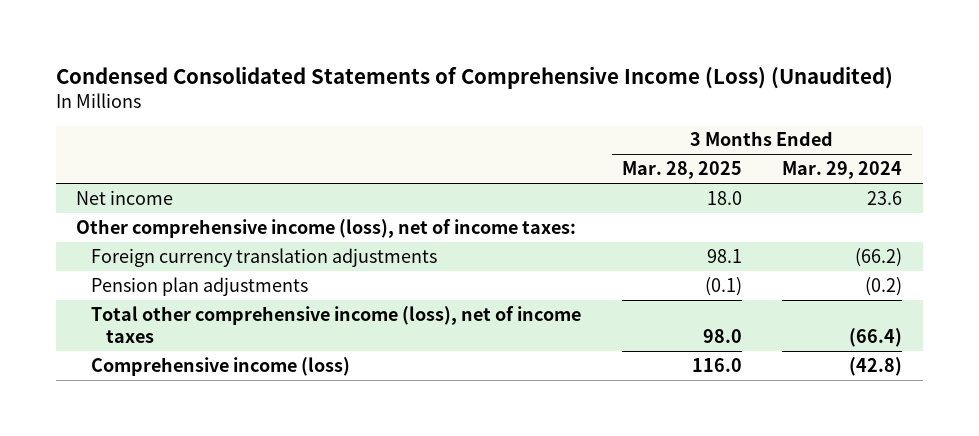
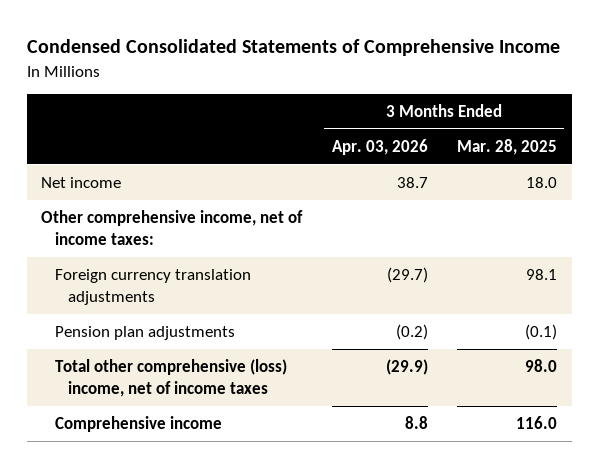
- Condensed Consolidated Statements of Comprehensive Income (Loss) (Unaudited)
+ Condensed Consolidated Statements of Comprehensive Income
- | 3 Months Ended Mar. 28, 2025 | 3 Months Ended Mar. 29, 2024
+ | 3 Months Ended Apr. 03, 2026 | 3 Months Ended Mar. 28, 2025
- Other comprehensive income (loss), net of income taxes:
+ Other comprehensive income, net of income taxes:
- Total other comprehensive income (loss), net of income taxes | 98.0 | (66.4)
- Comprehensive income (loss) | 116.0 | (42.8)
+ Total other comprehensive (loss) income, net of income taxes | (29.9) | 98.0
+ Comprehensive income | 8.8 | 116.0

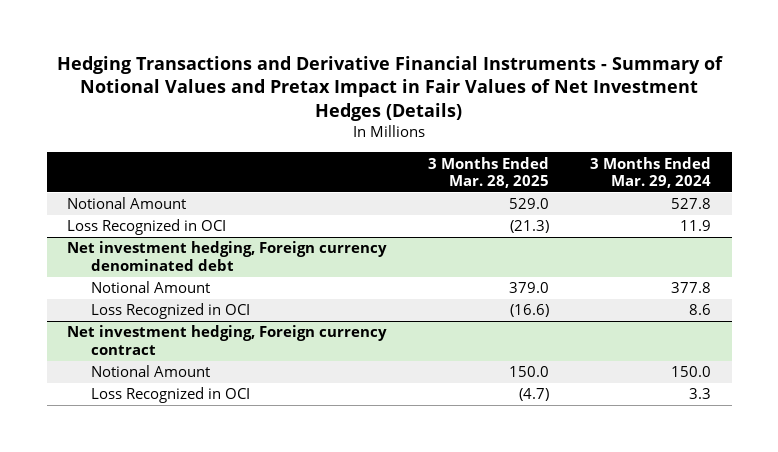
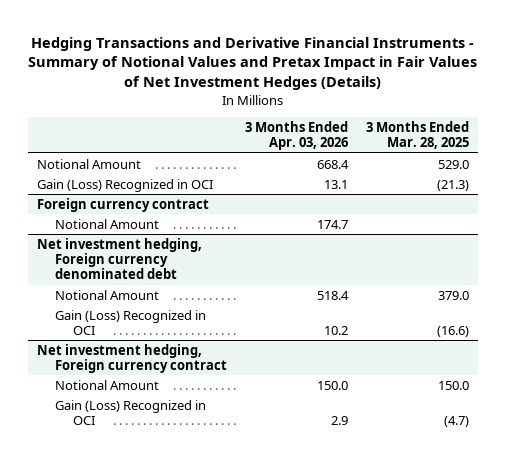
- | 3 Months Ended Mar. 28, 2025 | 3 Months Ended Mar. 29, 2024
+ | 3 Months Ended Apr. 03, 2026 | 3 Months Ended Mar. 28, 2025
- Loss Recognized in OCI | (21.3) | 11.9
+ Gain (Loss) Recognized in OCI | 13.1 | (21.3)
+ Foreign currency contract
+ Notional Amount | 174.7 |
@ Net investment hedging, Foreign currency denominated debt
- Loss Recognized in OCI | (16.6) | 8.6
+ Gain (Loss) Recognized in OCI | 10.2 | (16.6)
@ Net investment hedging, Foreign currency contract
- Loss Recognized in OCI | (4.7) | 3.3
+ Gain (Loss) Recognized in OCI | 2.9 | (4.7)

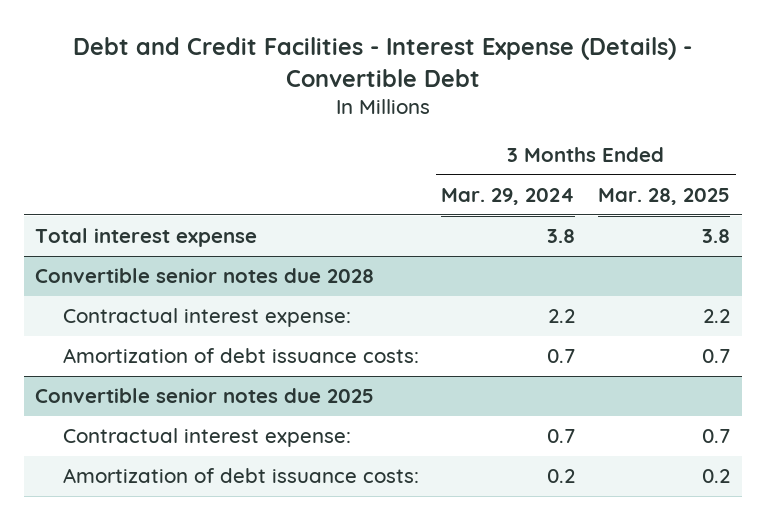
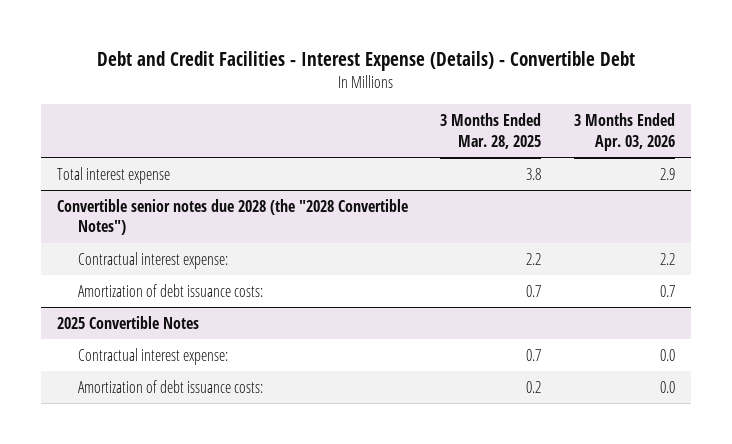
- | 3 Months Ended Mar. 29, 2024 | 3 Months Ended Mar. 28, 2025
+ | 3 Months Ended Mar. 28, 2025 | 3 Months Ended Apr. 03, 2026
- Convertible senior notes due 2028
+ Convertible senior notes due 2028 (the "2028 Convertible Notes")
- Convertible senior notes due 2025
+ 2025 Convertible Notes

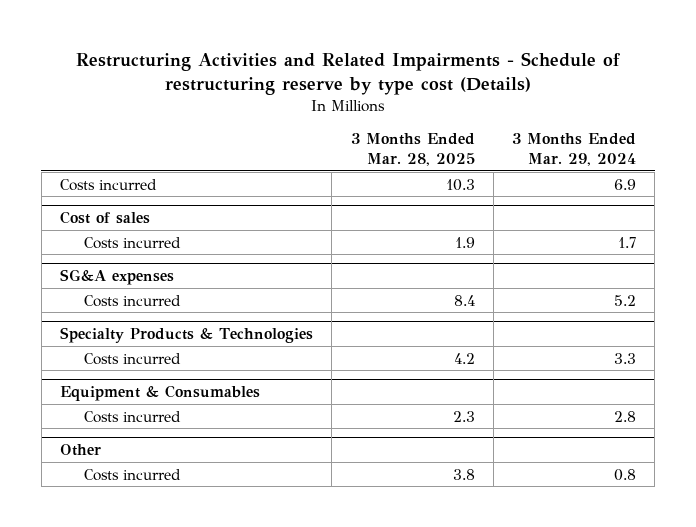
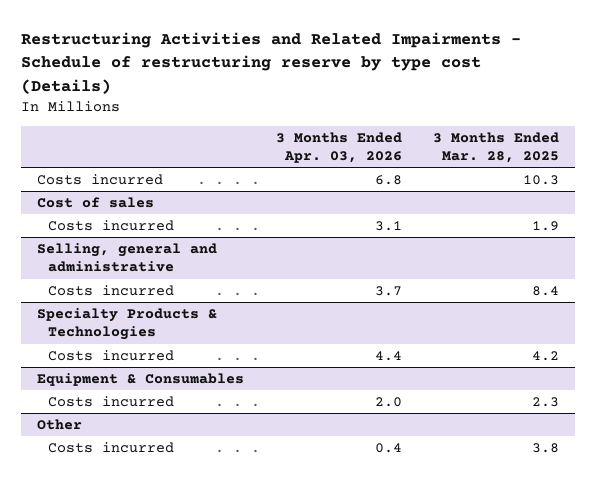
- | 3 Months Ended Mar. 28, 2025 | 3 Months Ended Mar. 29, 2024
+ | 3 Months Ended Apr. 03, 2026 | 3 Months Ended Mar. 28, 2025
- SG&A expenses
+ Selling, general and administrative

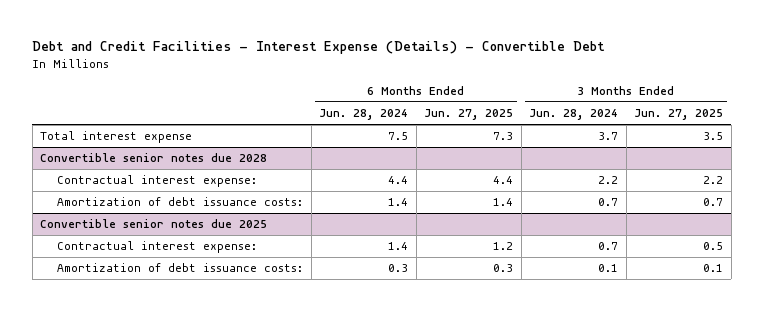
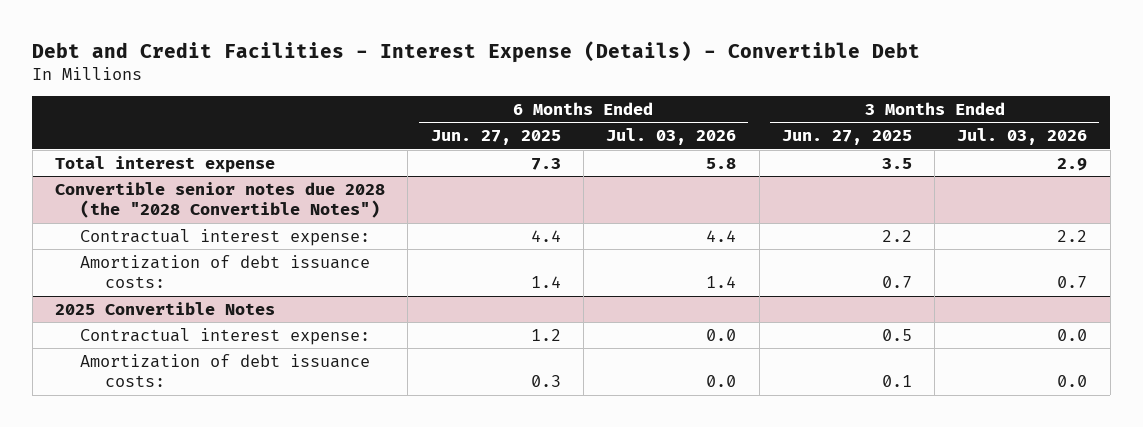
- | 6 Months Ended Jun. 28, 2024 | 6 Months Ended Jun. 27, 2025 | 3 Months Ended Jun. 28, 2024 | 3 Months Ended Jun. 27, 2025
+ | 6 Months Ended Jun. 27, 2025 | 6 Months Ended Jul. 03, 2026 | 3 Months Ended Jun. 27, 2025 | 3 Months Ended Jul. 03, 2026
- Convertible senior notes due 2028
+ Convertible senior notes due 2028 (the "2028 Convertible Notes")
- Convertible senior notes due 2025
+ 2025 Convertible Notes

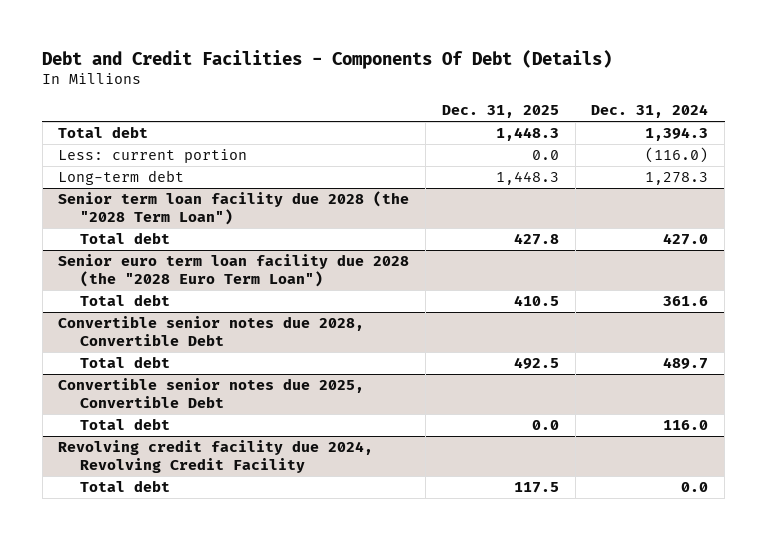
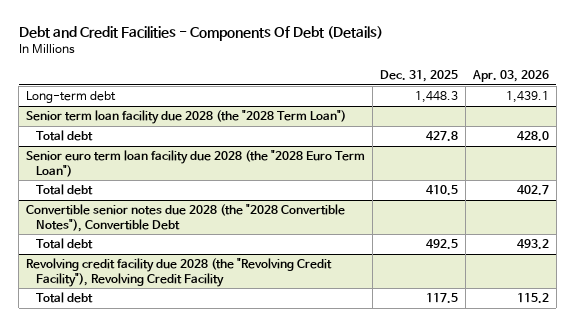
- | Dec. 31, 2025 | Dec. 31, 2024
+ | Dec. 31, 2025 | Apr. 03, 2026
- Total debt | 1,448.3 | 1,394.3
- Less: current portion | 0.0 | (116.0)
- Convertible senior notes due 2028, Convertible Debt
+ Convertible senior notes due 2028 (the "2028 Convertible Notes"), Convertible Debt
- Convertible senior notes due 2025, Convertible Debt
- Total debt | 0.0 | 116.0
- Revolving credit facility due 2024, Revolving Credit Facility
+ Revolving credit facility due 2028 (the "Revolving Credit Facility"), Revolving Credit Facility

